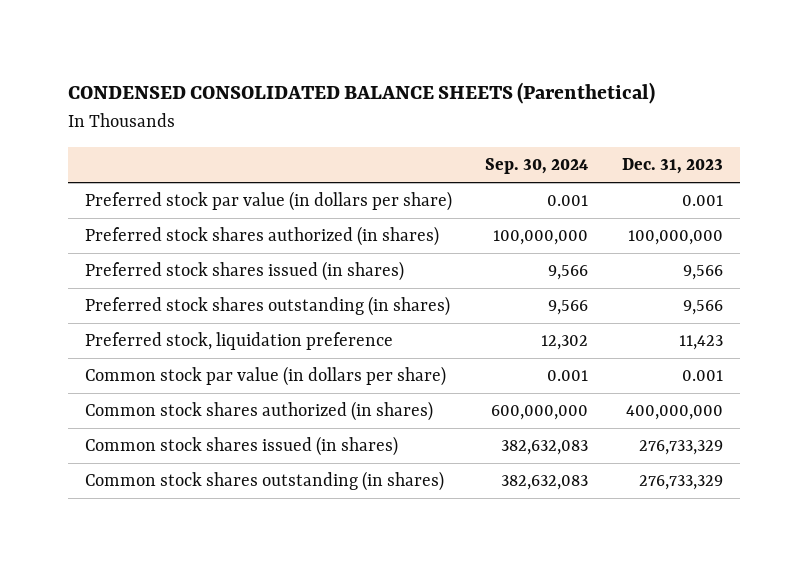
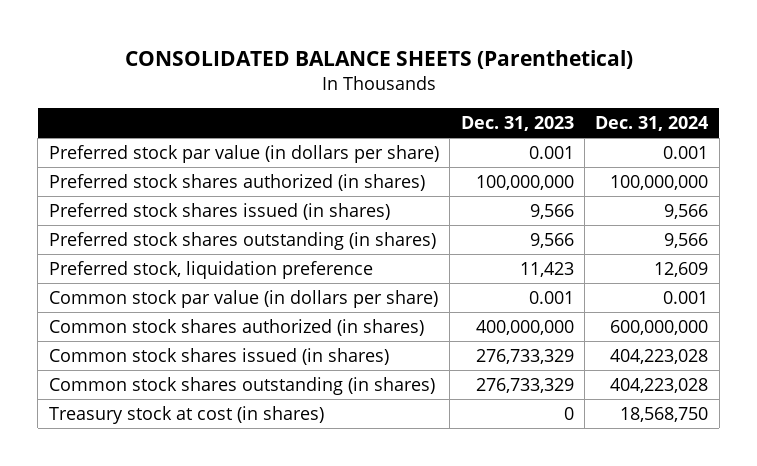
- CONDENSED CONSOLIDATED BALANCE SHEETS (Parenthetical)
+ CONSOLIDATED BALANCE SHEETS (Parenthetical)
- | Sep. 30, 2024 | Dec. 31, 2023
+ | Dec. 31, 2023 | Dec. 31, 2024
+ Treasury stock at cost (in shares) | 0 | 18,568,750

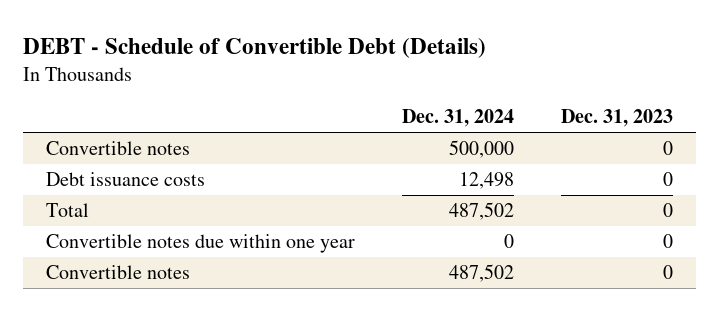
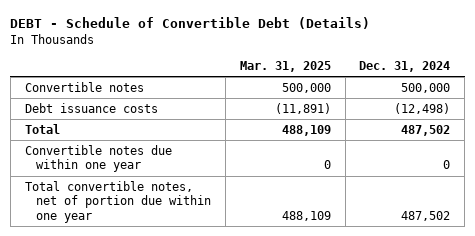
- | Dec. 31, 2024 | Dec. 31, 2023
+ | Mar. 31, 2025 | Dec. 31, 2024
- Debt issuance costs | 12,498 | 0
+ Debt issuance costs | (11,891) | (12,498)
- Convertible notes | 487,502 | 0
+ Total convertible notes, net of portion due within one year | 488,109 | 487,502

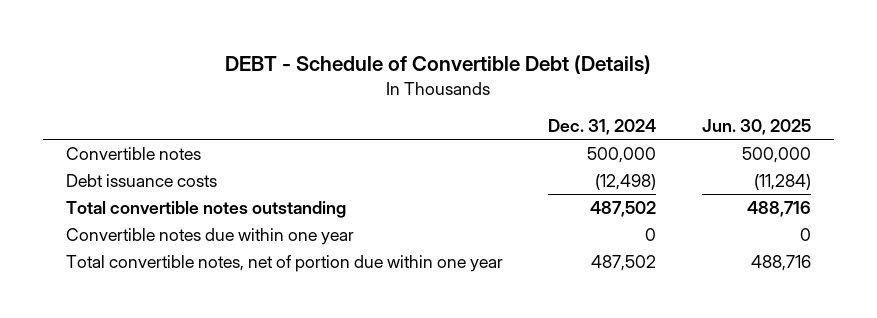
- | Mar. 31, 2025 | Dec. 31, 2024
+ | Dec. 31, 2024 | Jun. 30, 2025
- Total | 488,109 | 487,502
+ Total convertible notes outstanding | 487,502 | 488,716

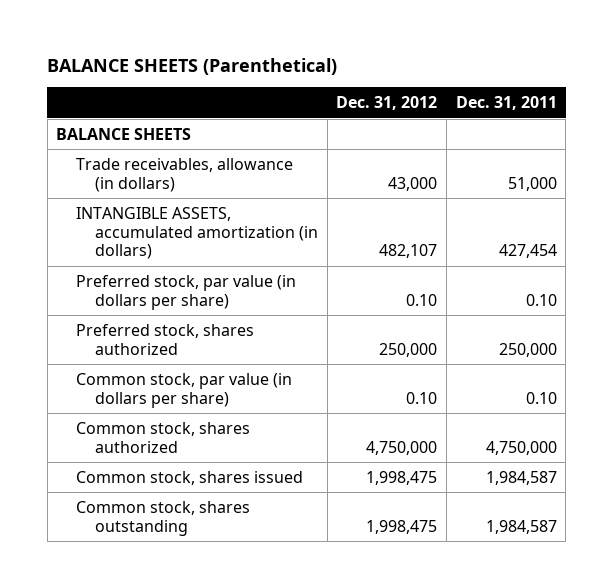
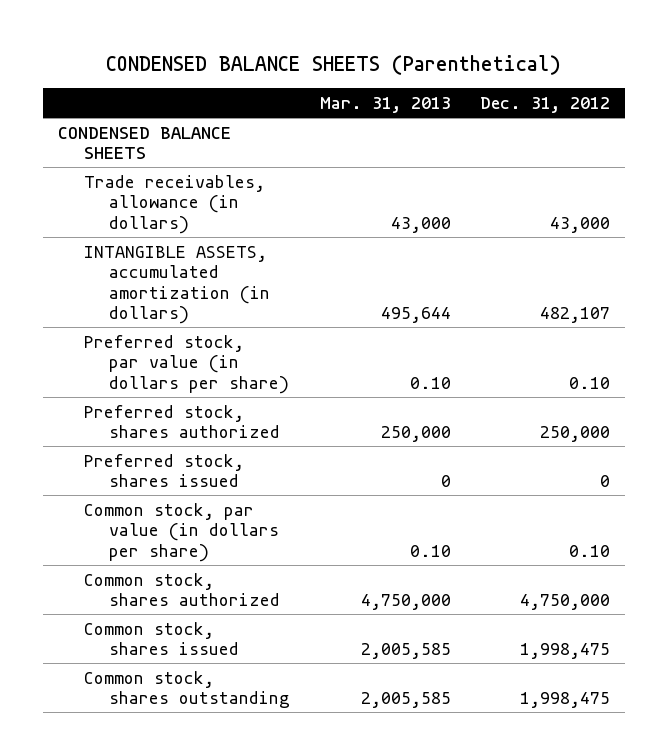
- BALANCE SHEETS (Parenthetical)
+ CONDENSED BALANCE SHEETS (Parenthetical)
- | Dec. 31, 2012 | Dec. 31, 2011
+ | Mar. 31, 2013 | Dec. 31, 2012
- BALANCE SHEETS
+ CONDENSED BALANCE SHEETS
+ Preferred stock, shares issued | 0 | 0

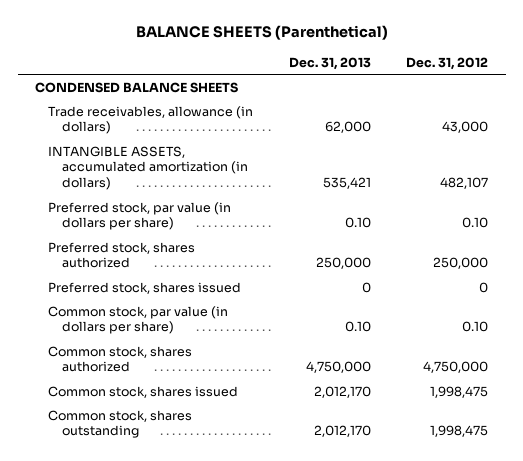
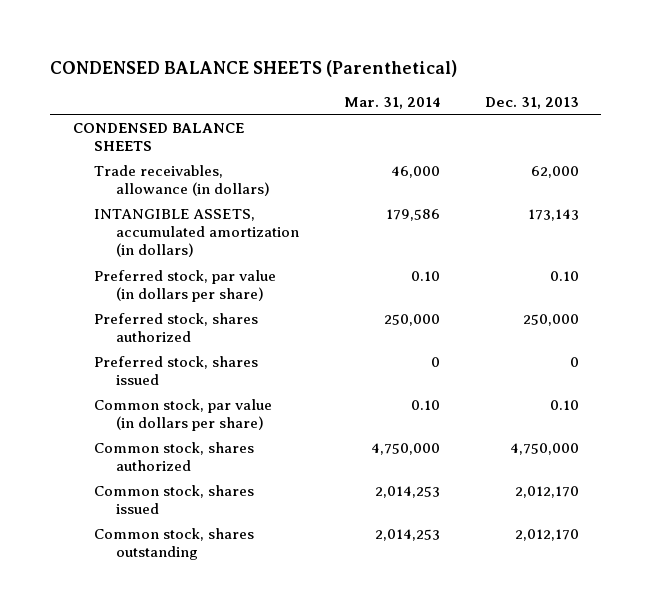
- BALANCE SHEETS (Parenthetical)
+ CONDENSED BALANCE SHEETS (Parenthetical)
- | Dec. 31, 2013 | Dec. 31, 2012
+ | Mar. 31, 2014 | Dec. 31, 2013
- INTANGIBLE ASSETS, accumulated amortization (in dollars) | 535,421 | 482,107
+ INTANGIBLE ASSETS, accumulated amortization (in dollars) | 179,586 | 173,143

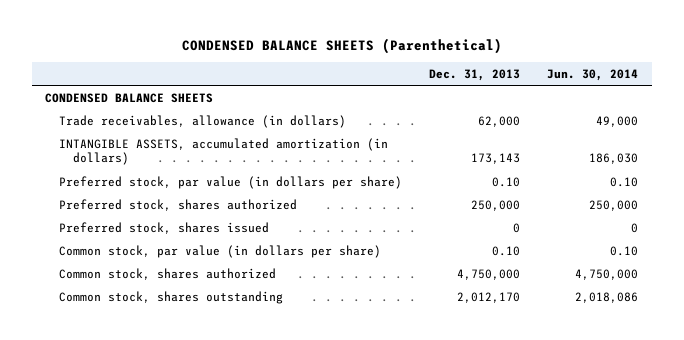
- | Mar. 31, 2014 | Dec. 31, 2013
+ | Dec. 31, 2013 | Jun. 30, 2014
- Common stock, shares issued | 2,014,253 | 2,012,170

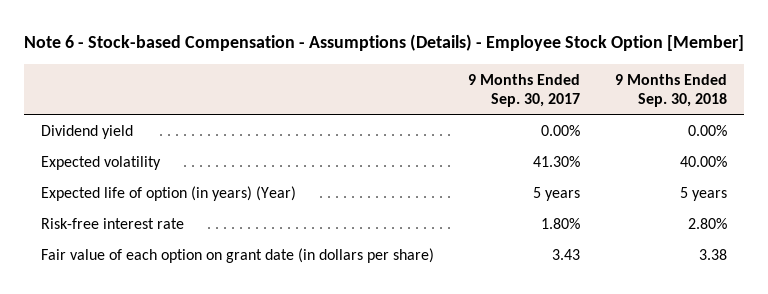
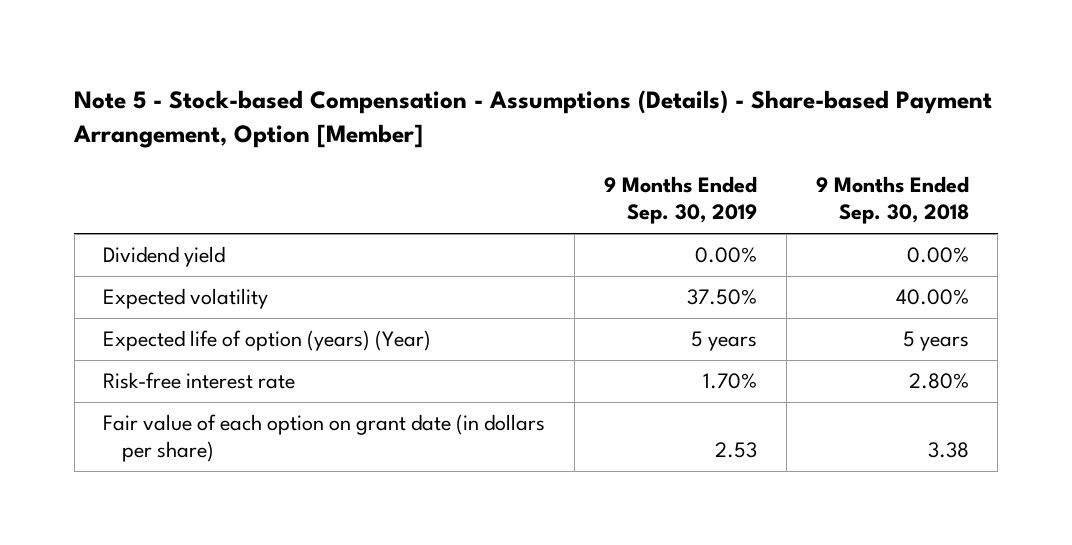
- Note 6 - Stock-based Compensation - Assumptions (Details) - Employee Stock Option [Member]
+ Note 5 - Stock-based Compensation - Assumptions (Details) - Share-based Payment Arrangement, Option [Member]
- | 9 Months Ended Sep. 30, 2017 | 9 Months Ended Sep. 30, 2018
+ | 9 Months Ended Sep. 30, 2019 | 9 Months Ended Sep. 30, 2018
- Expected life of option (in years) (Year) | 5 years | 5 years
+ Expected life of option (years) (Year) | 5 years | 5 years

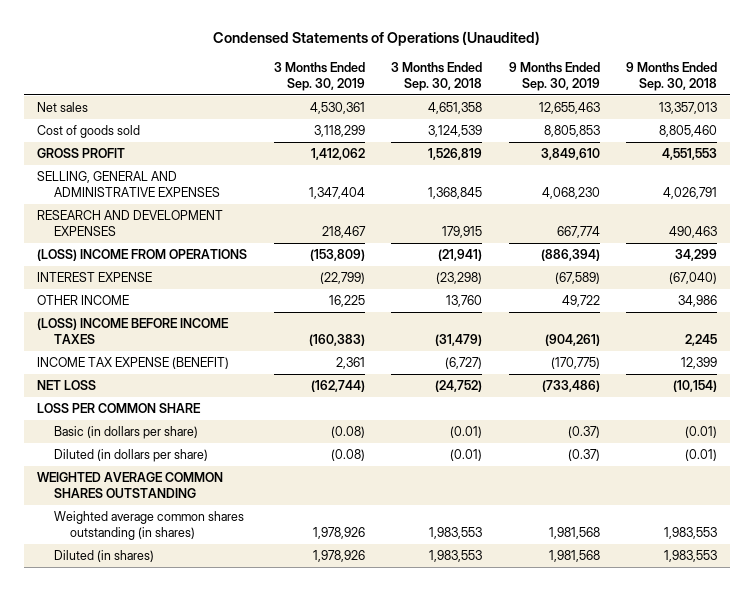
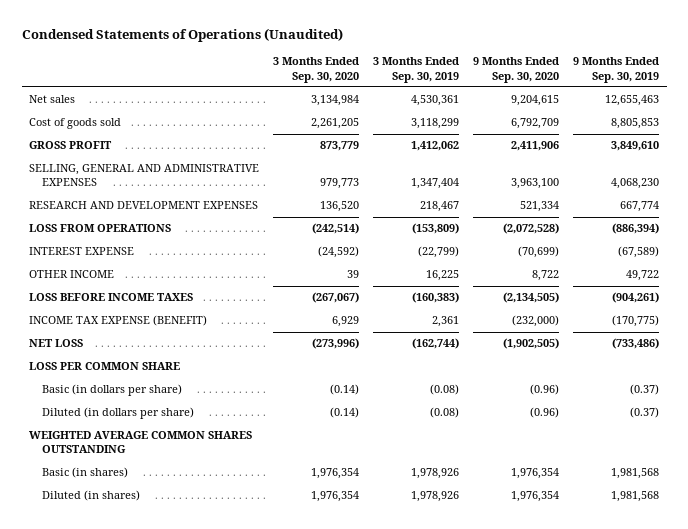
- | 3 Months Ended Sep. 30, 2019 | 3 Months Ended Sep. 30, 2018 | 9 Months Ended Sep. 30, 2019 | 9 Months Ended Sep. 30, 2018
+ | 3 Months Ended Sep. 30, 2020 | 3 Months Ended Sep. 30, 2019 | 9 Months Ended Sep. 30, 2020 | 9 Months Ended Sep. 30, 2019
- (LOSS) INCOME FROM OPERATIONS | (153,809) | (21,941) | (886,394) | 34,299
+ LOSS FROM OPERATIONS | (242,514) | (153,809) | (2,072,528) | (886,394)
- (LOSS) INCOME BEFORE INCOME TAXES | (160,383) | (31,479) | (904,261) | 2,245
+ LOSS BEFORE INCOME TAXES | (267,067) | (160,383) | (2,134,505) | (904,261)
- Weighted average common shares outstanding (in shares) | 1,978,926 | 1,983,553 | 1,981,568 | 1,983,553
+ Basic (in shares) | 1,976,354 | 1,978,926 | 1,976,354 | 1,981,568

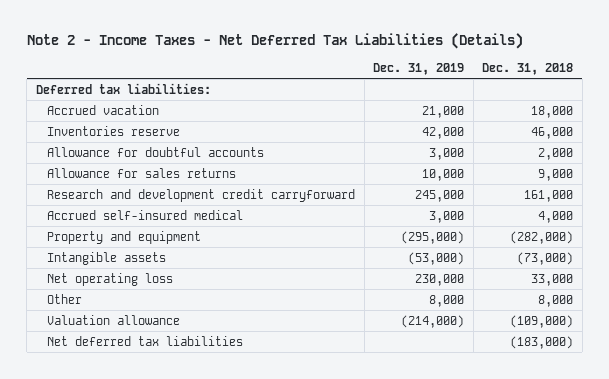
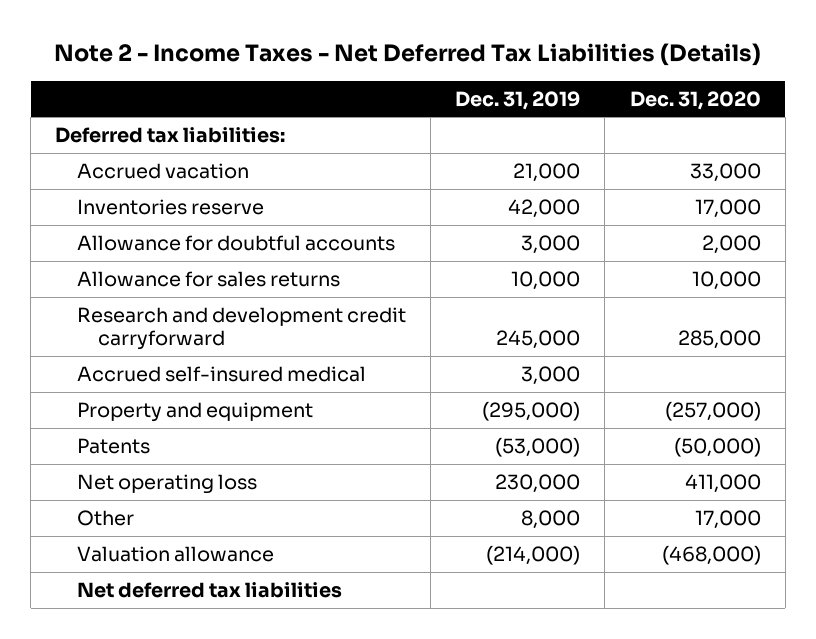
- | Dec. 31, 2019 | Dec. 31, 2018
+ | Dec. 31, 2019 | Dec. 31, 2020
- Intangible assets | (53,000) | (73,000)
+ Patents | (53,000) | (50,000)

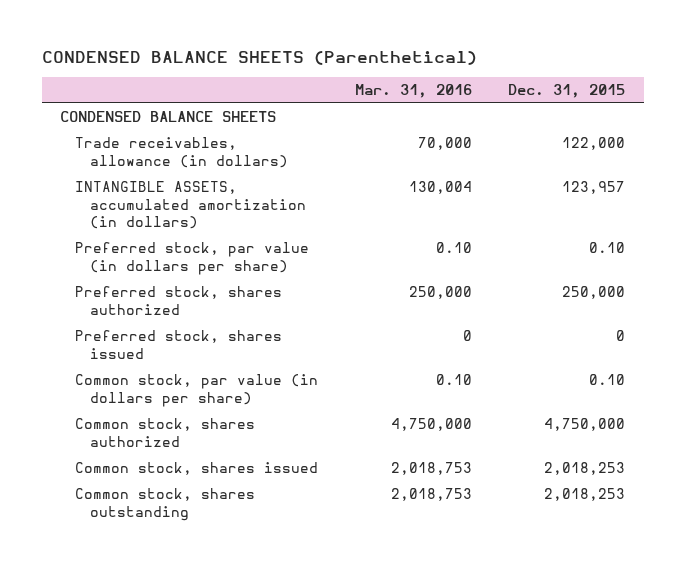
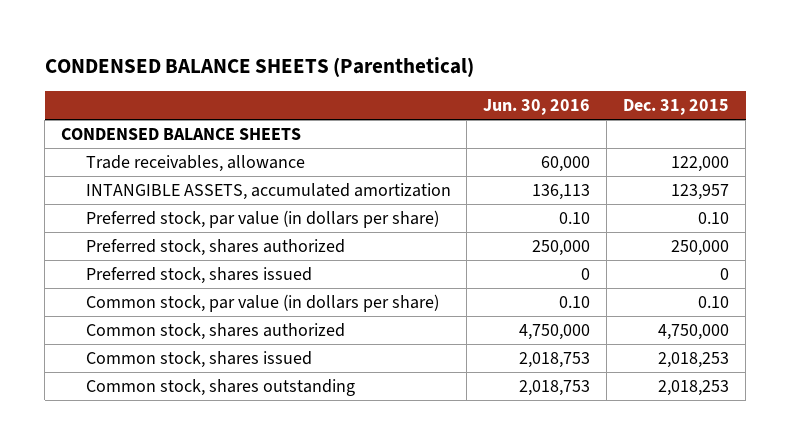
- | Mar. 31, 2016 | Dec. 31, 2015
+ | Jun. 30, 2016 | Dec. 31, 2015
- Trade receivables, allowance (in dollars) | 70,000 | 122,000
- INTANGIBLE ASSETS, accumulated amortization (in dollars) | 130,004 | 123,957
+ Trade receivables, allowance | 60,000 | 122,000
+ INTANGIBLE ASSETS, accumulated amortization | 136,113 | 123,957

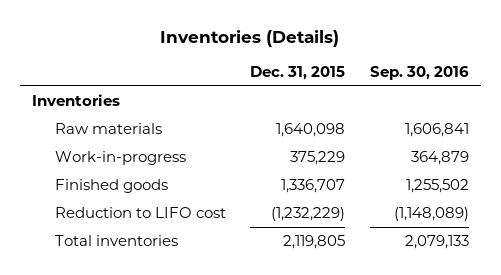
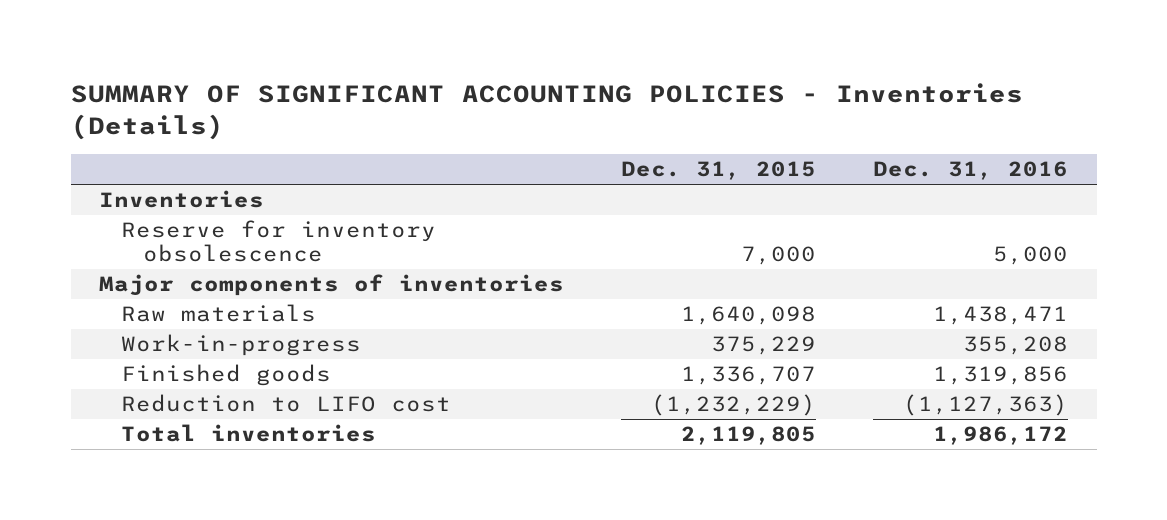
- Inventories (Details)
+ SUMMARY OF SIGNIFICANT ACCOUNTING POLICIES - Inventories (Details)
- | Dec. 31, 2015 | Sep. 30, 2016
+ | Dec. 31, 2015 | Dec. 31, 2016
+ Reserve for inventory obsolescence | 7,000 | 5,000
+ Major components of inventories

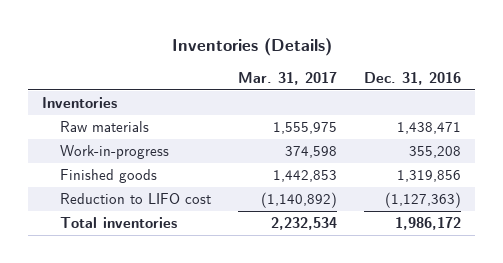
- SUMMARY OF SIGNIFICANT ACCOUNTING POLICIES - Inventories (Details)
+ Inventories (Details)
- | Dec. 31, 2015 | Dec. 31, 2016
+ | Mar. 31, 2017 | Dec. 31, 2016
- Reserve for inventory obsolescence | 7,000 | 5,000
- Major components of inventories

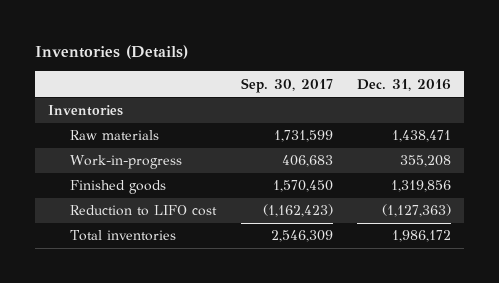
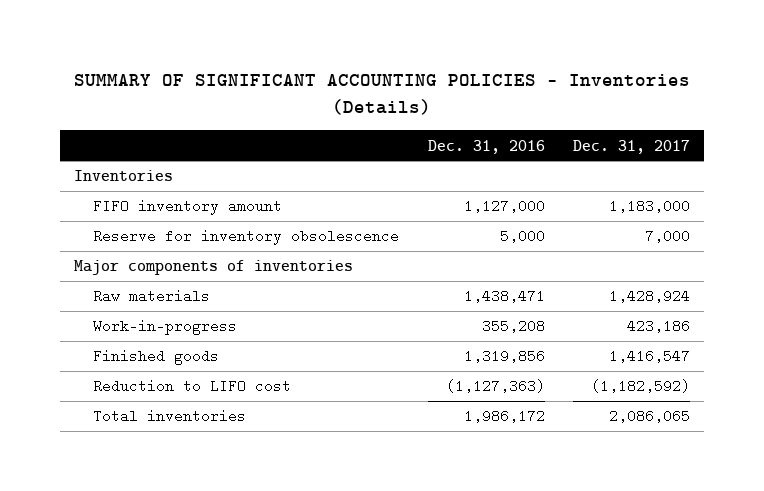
- Inventories (Details)
+ SUMMARY OF SIGNIFICANT ACCOUNTING POLICIES - Inventories (Details)
- | Sep. 30, 2017 | Dec. 31, 2016
+ | Dec. 31, 2016 | Dec. 31, 2017
+ FIFO inventory amount | 1,127,000 | 1,183,000
+ Reserve for inventory obsolescence | 5,000 | 7,000
+ Major components of inventories

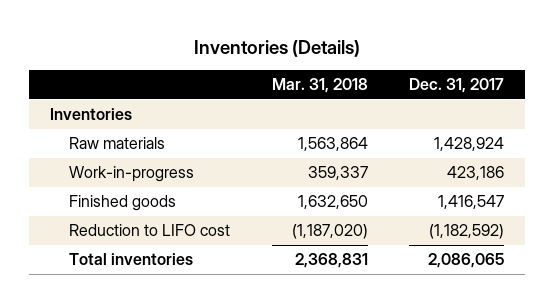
- SUMMARY OF SIGNIFICANT ACCOUNTING POLICIES - Inventories (Details)
+ Inventories (Details)
- | Dec. 31, 2016 | Dec. 31, 2017
+ | Mar. 31, 2018 | Dec. 31, 2017
- FIFO inventory amount | 1,127,000 | 1,183,000
- Reserve for inventory obsolescence | 5,000 | 7,000
- Major components of inventories

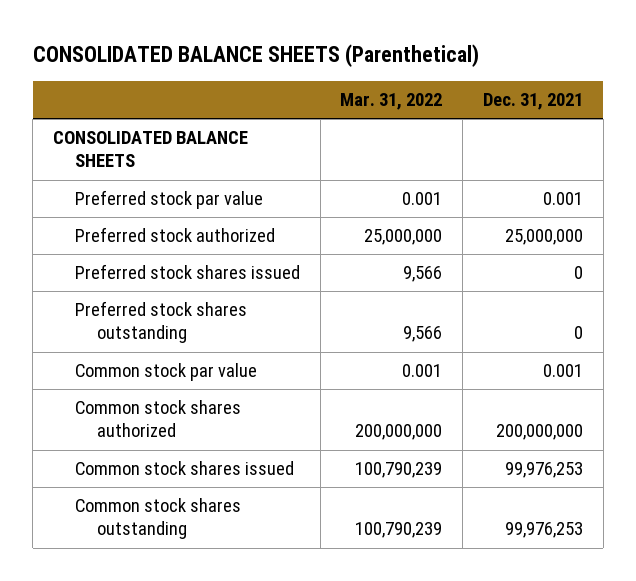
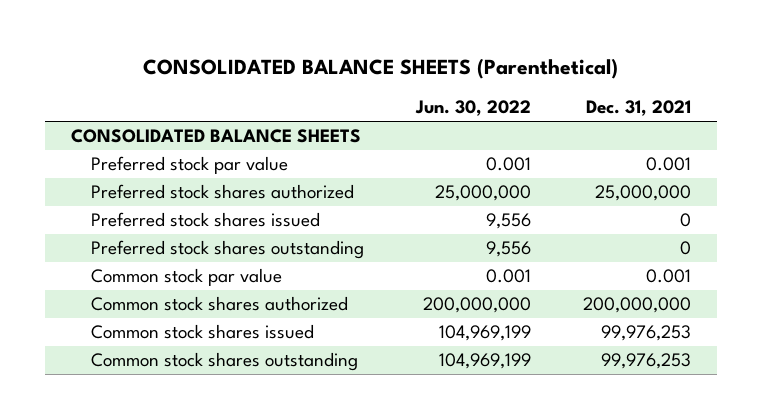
- | Mar. 31, 2022 | Dec. 31, 2021
+ | Jun. 30, 2022 | Dec. 31, 2021
- Preferred stock authorized | 25,000,000 | 25,000,000
+ Preferred stock shares authorized | 25,000,000 | 25,000,000

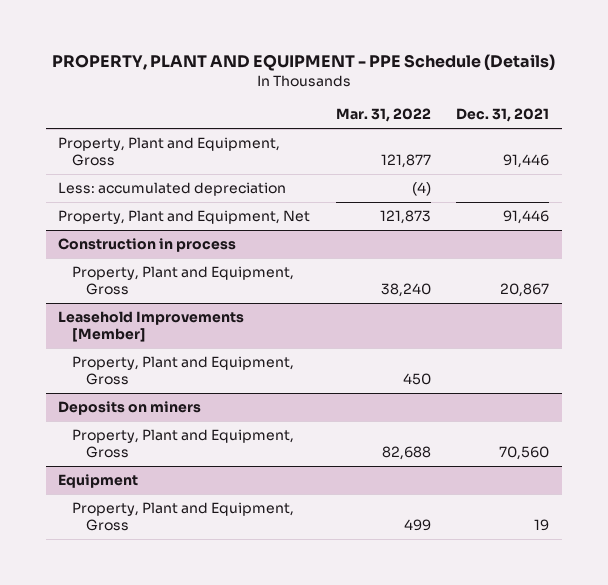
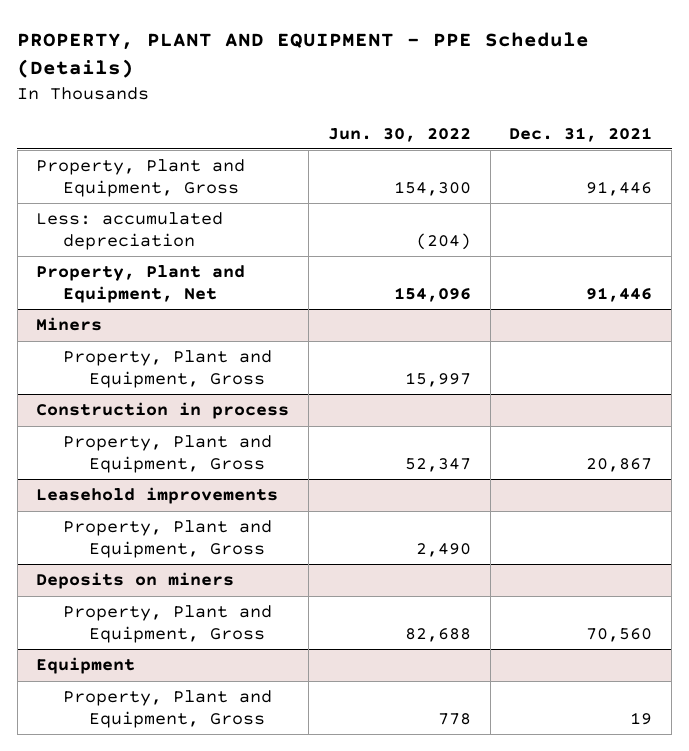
- | Mar. 31, 2022 | Dec. 31, 2021
+ | Jun. 30, 2022 | Dec. 31, 2021
+ Miners
+ Property, Plant and Equipment, Gross | 15,997 |
- Leasehold Improvements [Member]
+ Leasehold improvements

